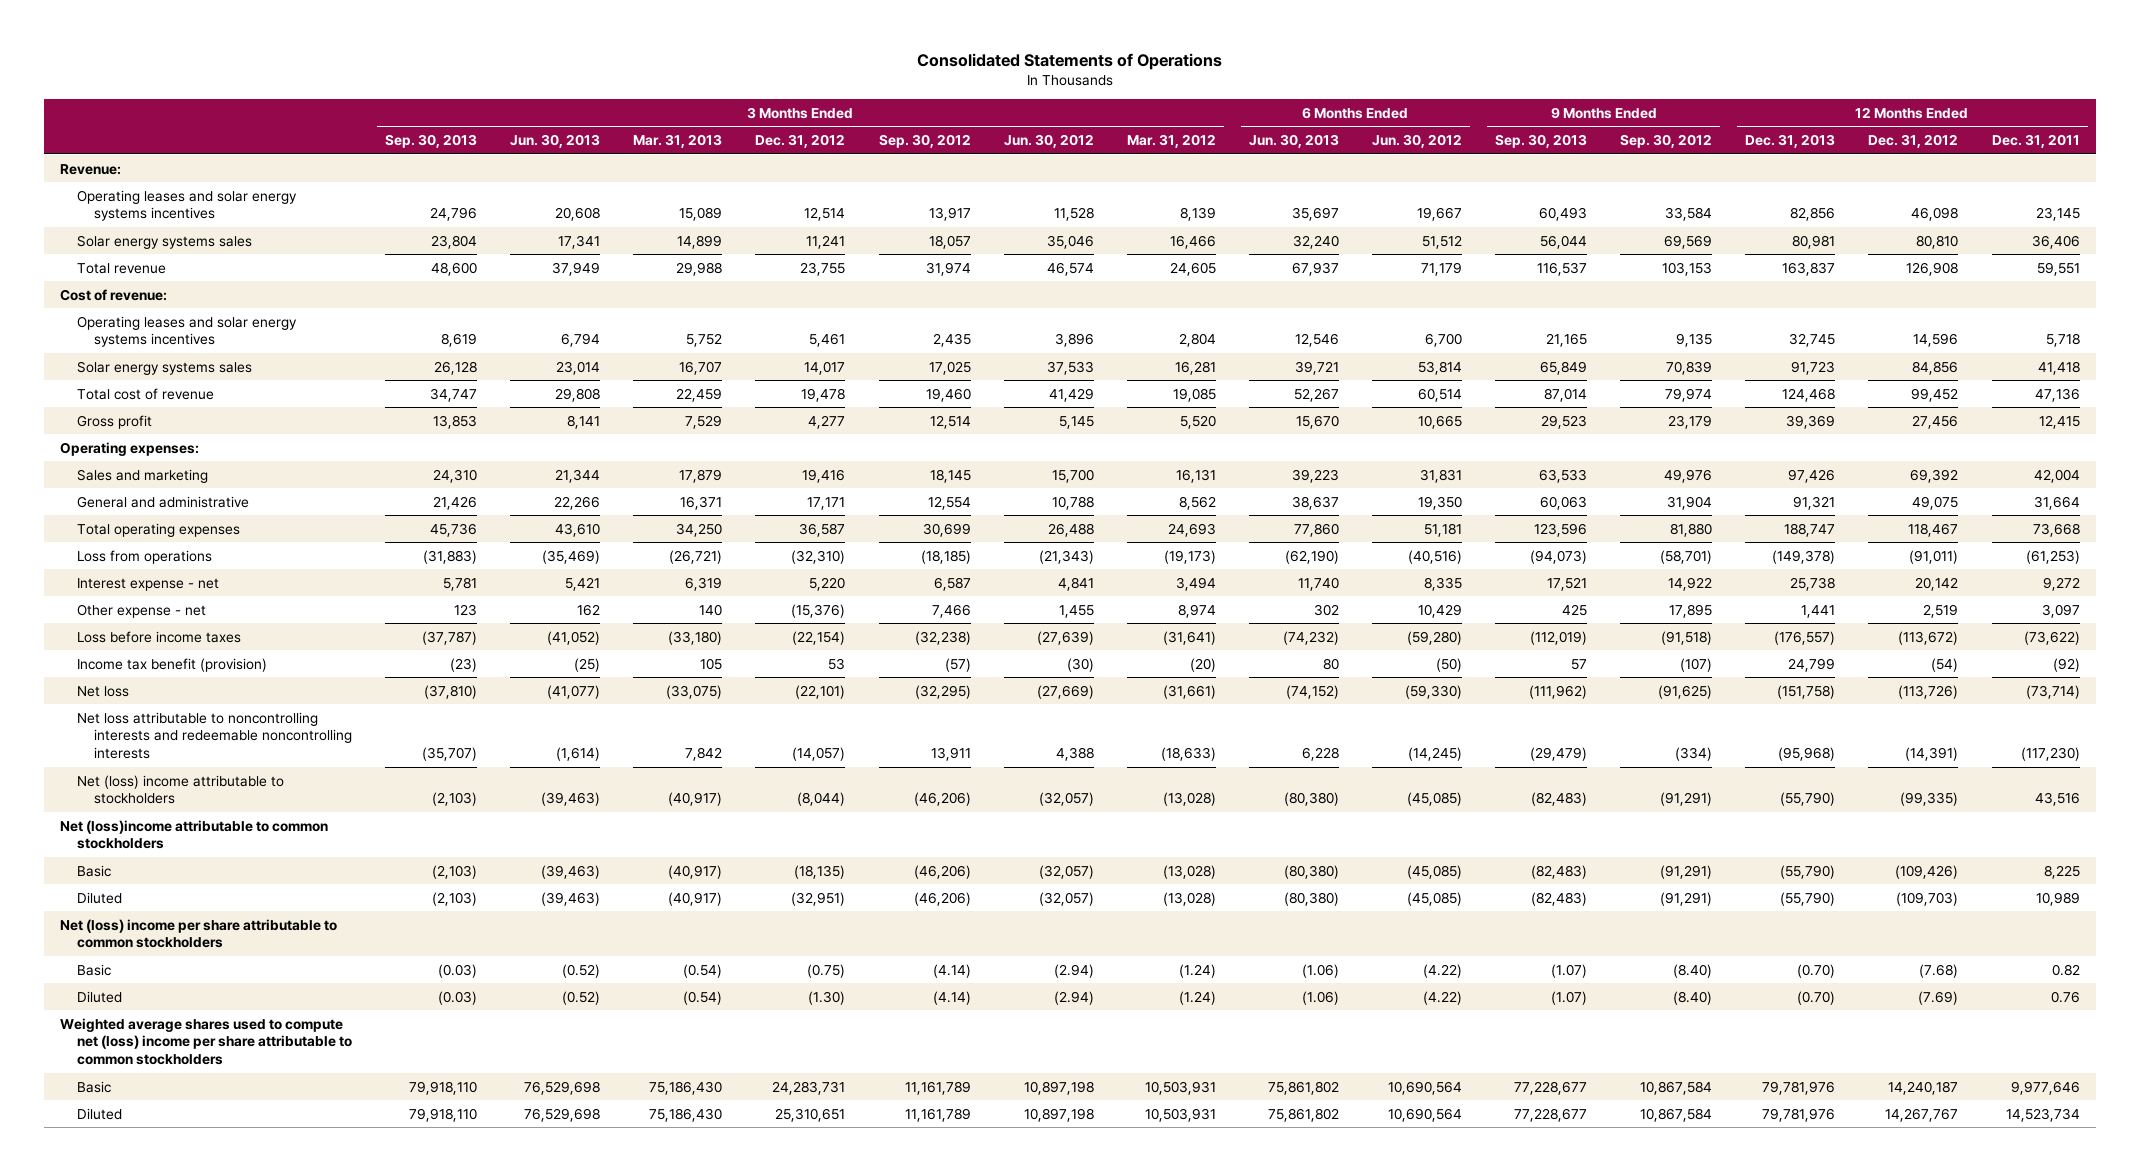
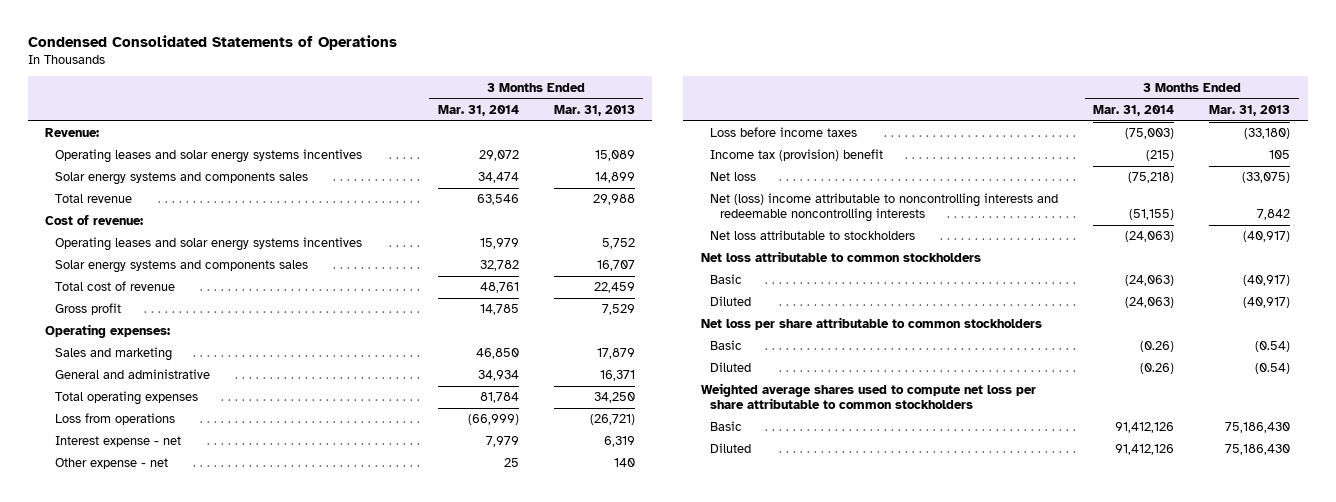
- Consolidated Statements of Operations
+ Condensed Consolidated Statements of Operations
- | 3 Months Ended Sep. 30, 2013 | 3 Months Ended Jun. 30, 2013 | 3 Months Ended Mar. 31, 2013 | 3 Months Ended Dec. 31, 2012 | 3 Months Ended Sep. 30, 2012 | 3 Months Ended Jun. 30, 2012 | 3 Months Ended Mar. 31, 2012 | 6 Months Ended Jun. 30, 2013 | 6 Months Ended Jun. 30, 2012 | 9 Months Ended Sep. 30, 2013 | 9 Months Ended Sep. 30, 2012 | 12 Months Ended Dec. 31, 2013 | 12 Months Ended Dec. 31, 2012 | 12 Months Ended Dec. 31, 2011
+ | 3 Months Ended Mar. 31, 2014 | 3 Months Ended Mar. 31, 2013
- Solar energy systems sales | 23,804 | 17,341 | 14,899 | 11,241 | 18,057 | 35,046 | 16,466 | 32,240 | 51,512 | 56,044 | 69,569 | 80,981 | 80,810 | 36,406
+ Solar energy systems and components sales | 34,474 | 14,899
- Solar energy systems sales | 26,128 | 23,014 | 16,707 | 14,017 | 17,025 | 37,533 | 16,281 | 39,721 | 53,814 | 65,849 | 70,839 | 91,723 | 84,856 | 41,418
+ Solar energy systems and components sales | 32,782 | 16,707
- Income tax benefit (provision) | (23) | (25) | 105 | 53 | (57) | (30) | (20) | 80 | (50) | 57 | (107) | 24,799 | (54) | (92)
+ Income tax (provision) benefit | (215) | 105
- Net loss attributable to noncontrolling interests and redeemable noncontrolling interests | (35,707) | (1,614) | 7,842 | (14,057) | 13,911 | 4,388 | (18,633) | 6,228 | (14,245) | (29,479) | (334) | (95,968) | (14,391) | (117,230)
- Net (loss) income attributable to stockholders | (2,103) | (39,463) | (40,917) | (8,044) | (46,206) | (32,057) | (13,028) | (80,380) | (45,085) | (82,483) | (91,291) | (55,790) | (99,335) | 43,516
- Net (loss)income attributable to common stockholders
+ Net (loss) income attributable to noncontrolling interests and redeemable noncontrolling interests | (51,155) | 7,842
+ Net loss attributable to stockholders | (24,063) | (40,917)
+ Net loss attributable to common stockholders
- Net (loss) income per share attributable to common stockholders
+ Net loss per share attributable to common stockholders
- Weighted average shares used to compute net (loss) income per share attributable to common stockholders
+ Weighted average shares used to compute net loss per share attributable to common stockholders

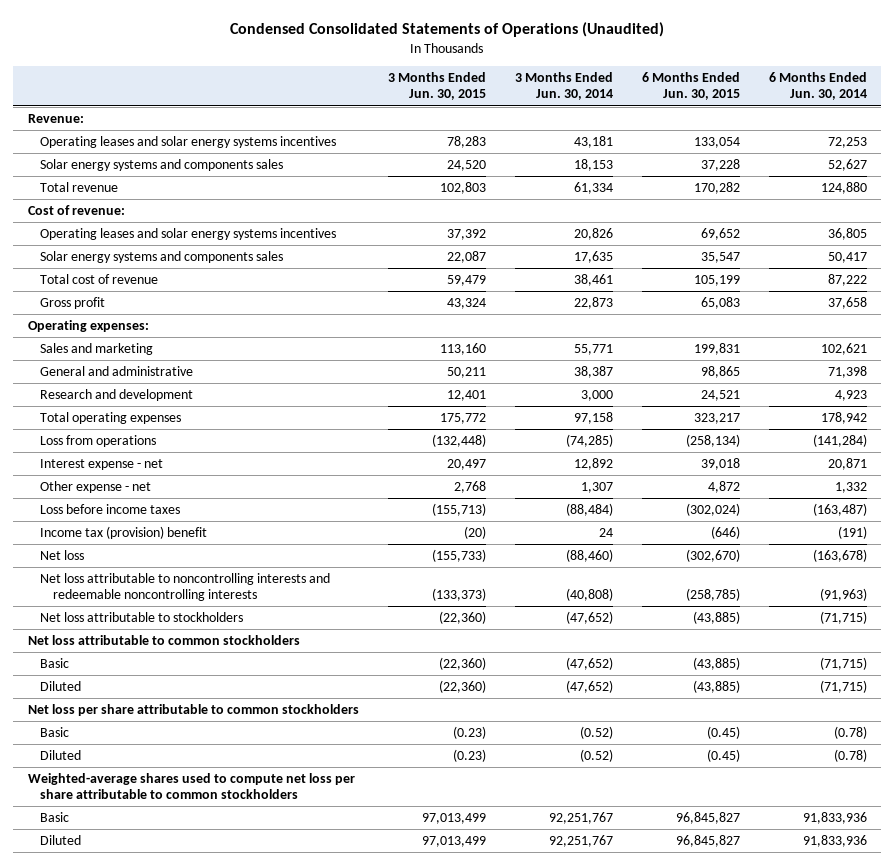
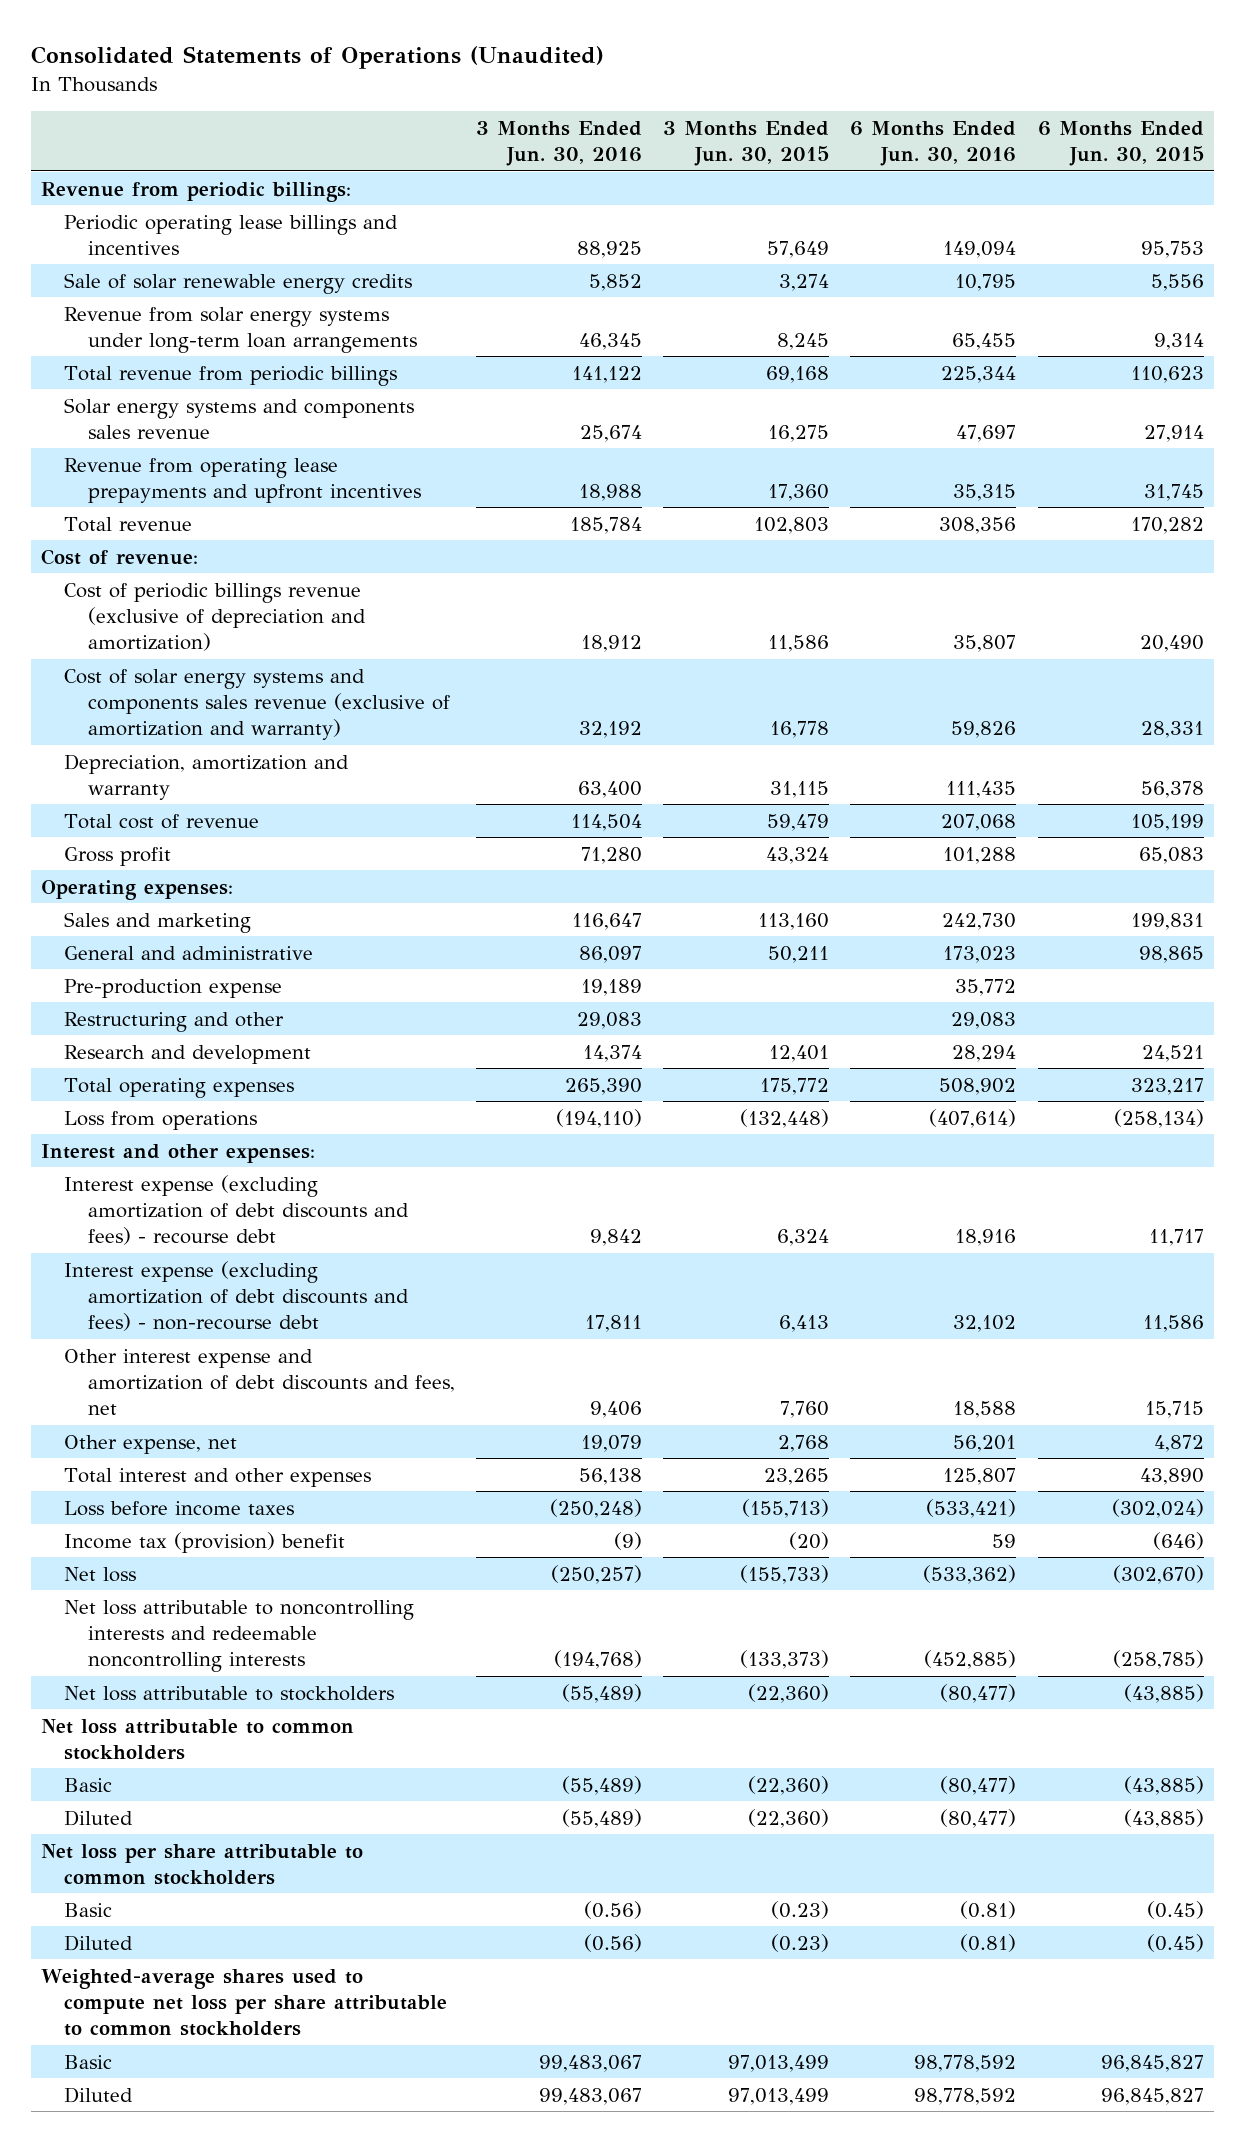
- Condensed Consolidated Statements of Operations (Unaudited)
+ Consolidated Statements of Operations (Unaudited)
- | 3 Months Ended Jun. 30, 2015 | 3 Months Ended Jun. 30, 2014 | 6 Months Ended Jun. 30, 2015 | 6 Months Ended Jun. 30, 2014
+ | 3 Months Ended Jun. 30, 2016 | 3 Months Ended Jun. 30, 2015 | 6 Months Ended Jun. 30, 2016 | 6 Months Ended Jun. 30, 2015
- Revenue:
- Operating leases and solar energy systems incentives | 78,283 | 43,181 | 133,054 | 72,253
- Solar energy systems and components sales | 24,520 | 18,153 | 37,228 | 52,627
+ Revenue from periodic billings:
+ Periodic operating lease billings and incentives | 88,925 | 57,649 | 149,094 | 95,753
+ Sale of solar renewable energy credits | 5,852 | 3,274 | 10,795 | 5,556
+ Revenue from solar energy systems under long-term loan arrangements | 46,345 | 8,245 | 65,455 | 9,314
+ Total revenue from periodic billings | 141,122 | 69,168 | 225,344 | 110,623
+ Solar energy systems and components sales revenue | 25,674 | 16,275 | 47,697 | 27,914
+ Revenue from operating lease prepayments and upfront incentives | 18,988 | 17,360 | 35,315 | 31,745
- Operating leases and solar energy systems incentives | 37,392 | 20,826 | 69,652 | 36,805
- Solar energy systems and components sales | 22,087 | 17,635 | 35,547 | 50,417
+ Cost of periodic billings revenue (exclusive of depreciation and amortization) | 18,912 | 11,586 | 35,807 | 20,490
+ Cost of solar energy systems and components sales revenue (exclusive of amortization and warranty) | 32,192 | 16,778 | 59,826 | 28,331
+ Depreciation, amortization and warranty | 63,400 | 31,115 | 111,435 | 56,378
+ Pre-production expense | 19,189 | | 35,772 |
+ Restructuring and other | 29,083 | | 29,083 |
- Interest expense - net | 20,497 | 12,892 | 39,018 | 20,871
- Other expense - net | 2,768 | 1,307 | 4,872 | 1,332
+ Interest and other expenses:
+ Interest expense (excluding amortization of debt discounts and fees) - recourse debt | 9,842 | 6,324 | 18,916 | 11,717
+ Interest expense (excluding amortization of debt discounts and fees) - non-recourse debt | 17,811 | 6,413 | 32,102 | 11,586
+ Other interest expense and amortization of debt discounts and fees, net | 9,406 | 7,760 | 18,588 | 15,715
+ Other expense, net | 19,079 | 2,768 | 56,201 | 4,872
+ Total interest and other expenses | 56,138 | 23,265 | 125,807 | 43,890

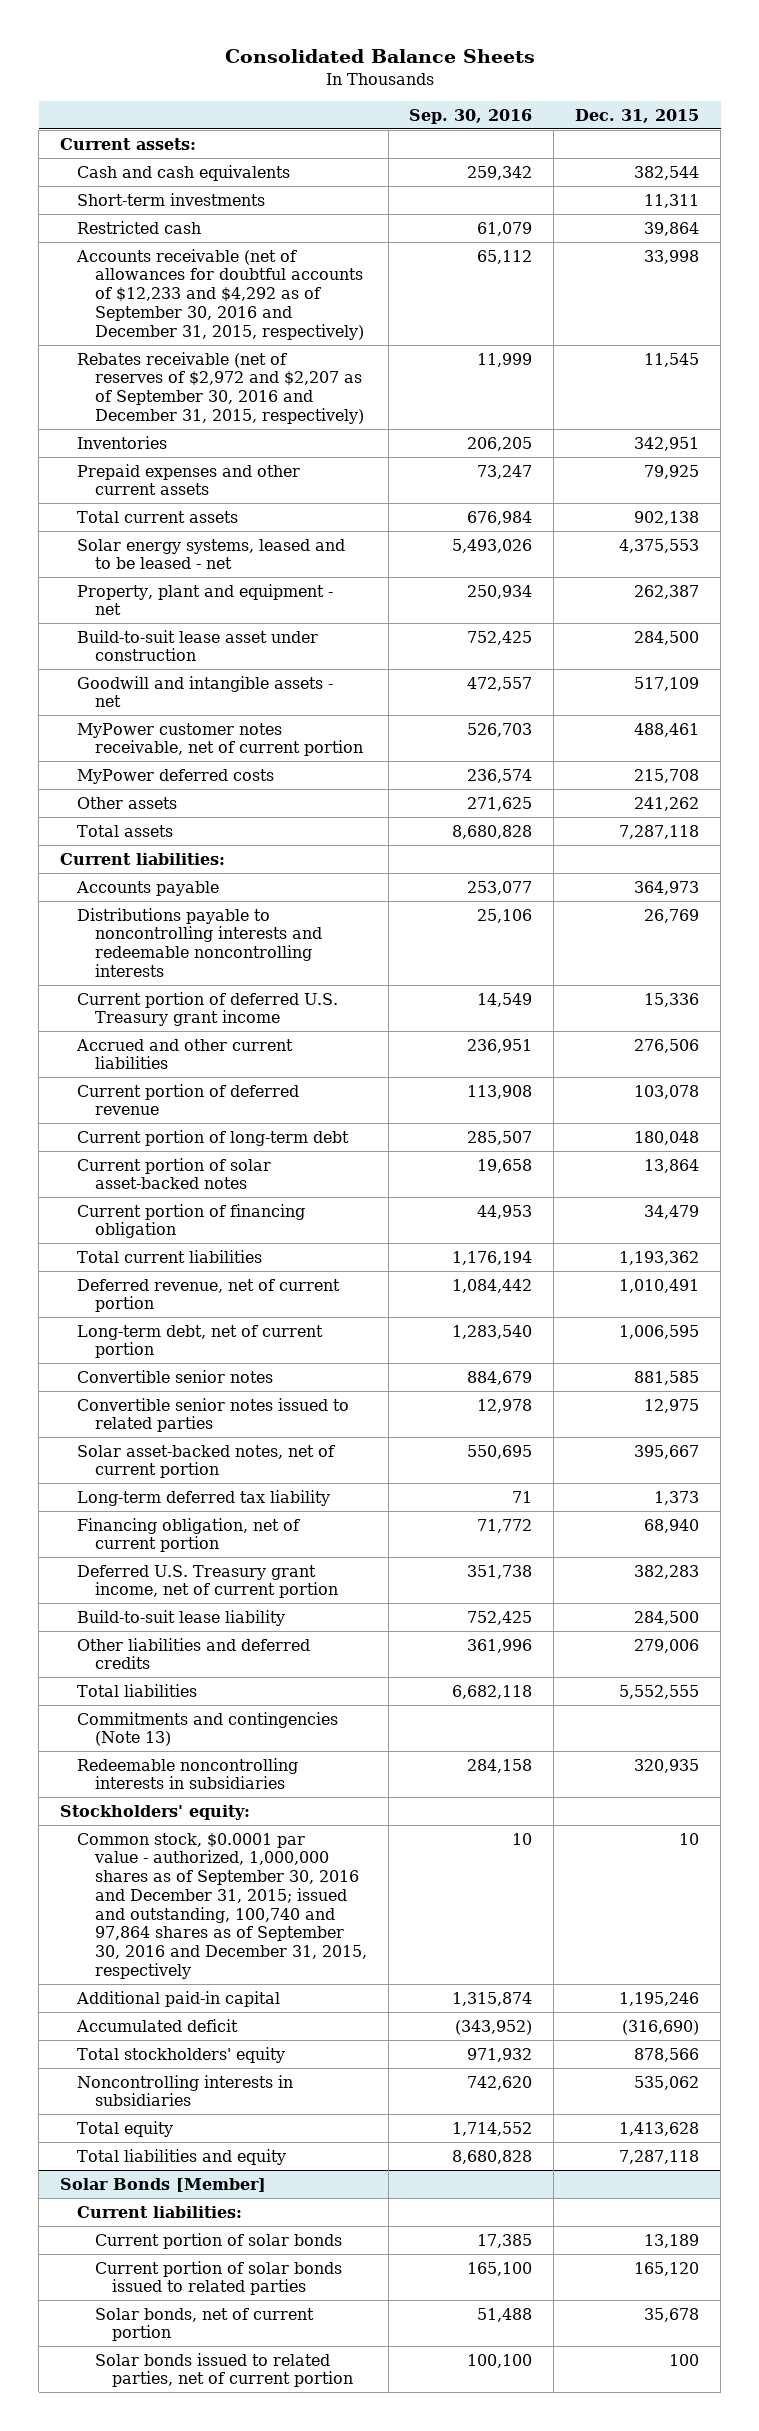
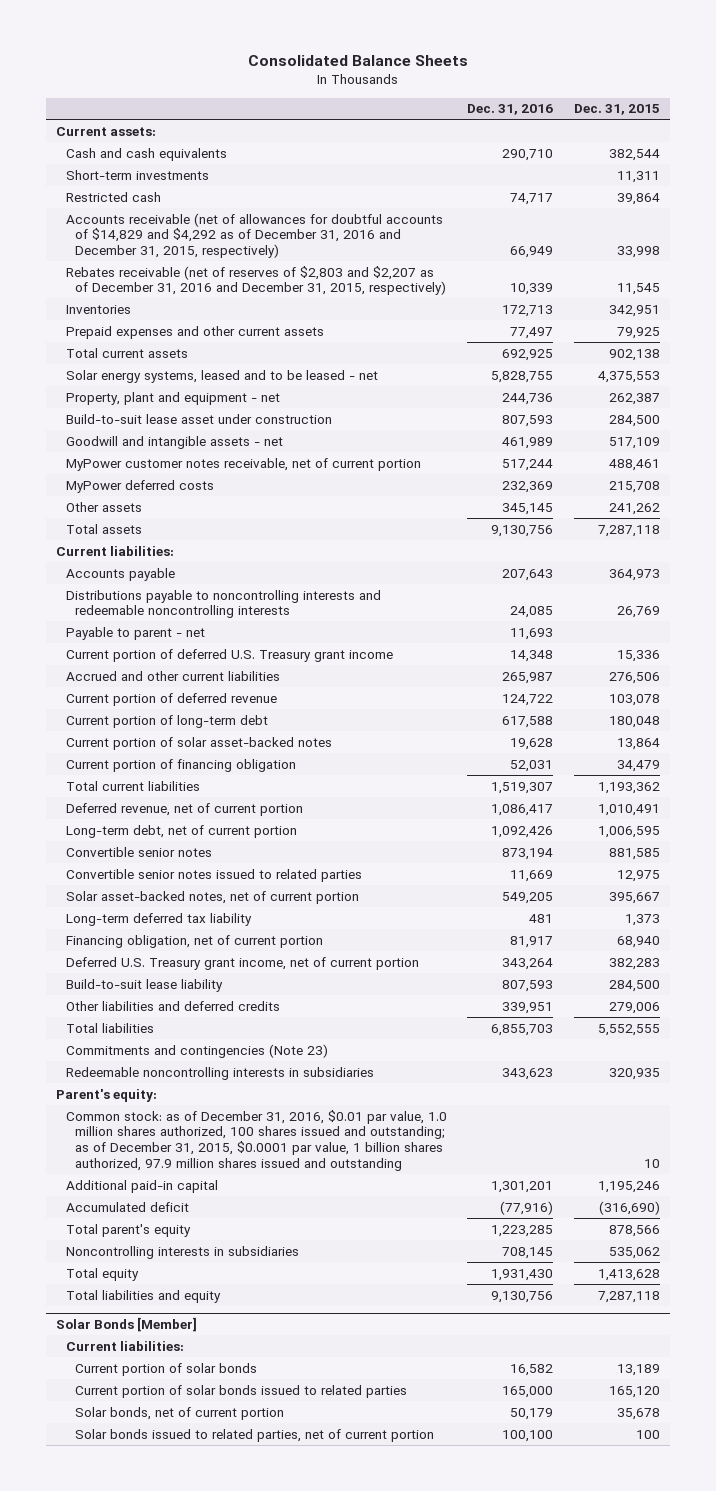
- | Sep. 30, 2016 | Dec. 31, 2015
+ | Dec. 31, 2016 | Dec. 31, 2015
- Accounts receivable (net of allowances for doubtful accounts of $12,233 and $4,292 as of September 30, 2016 and December 31, 2015, respectively) | 65,112 | 33,998
- Rebates receivable (net of reserves of $2,972 and $2,207 as of September 30, 2016 and December 31, 2015, respectively) | 11,999 | 11,545
+ Accounts receivable (net of allowances for doubtful accounts of $14,829 and $4,292 as of December 31, 2016 and December 31, 2015, respectively) | 66,949 | 33,998
+ Rebates receivable (net of reserves of $2,803 and $2,207 as of December 31, 2016 and December 31, 2015, respectively) | 10,339 | 11,545
+ Payable to parent - net | 11,693 |
- Commitments and contingencies (Note 13)
+ Commitments and contingencies (Note 23)
- Stockholders' equity:
- Common stock, $0.0001 par value - authorized, 1,000,000 shares as of September 30, 2016 and December 31, 2015; issued and outstanding, 100,740 and 97,864 shares as of September 30, 2016 and December 31, 2015, respectively | 10 | 10
+ Parent's equity:
+ Common stock: as of December 31, 2016, $0.01 par value, 1.0 million shares authorized, 100 shares issued and outstanding; as of December 31, 2015, $0.0001 par value, 1 billion shares authorized, 97.9 million shares issued and outstanding | | 10
- Total stockholders' equity | 971,932 | 878,566
+ Total parent's equity | 1,223,285 | 878,566

